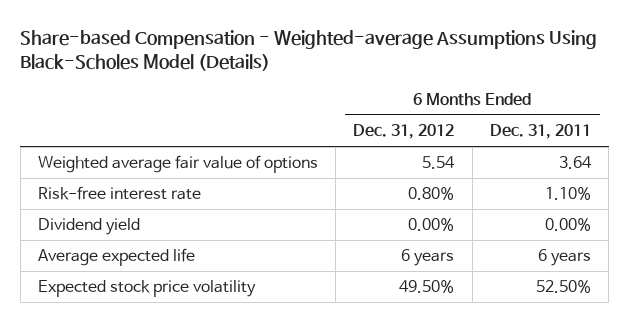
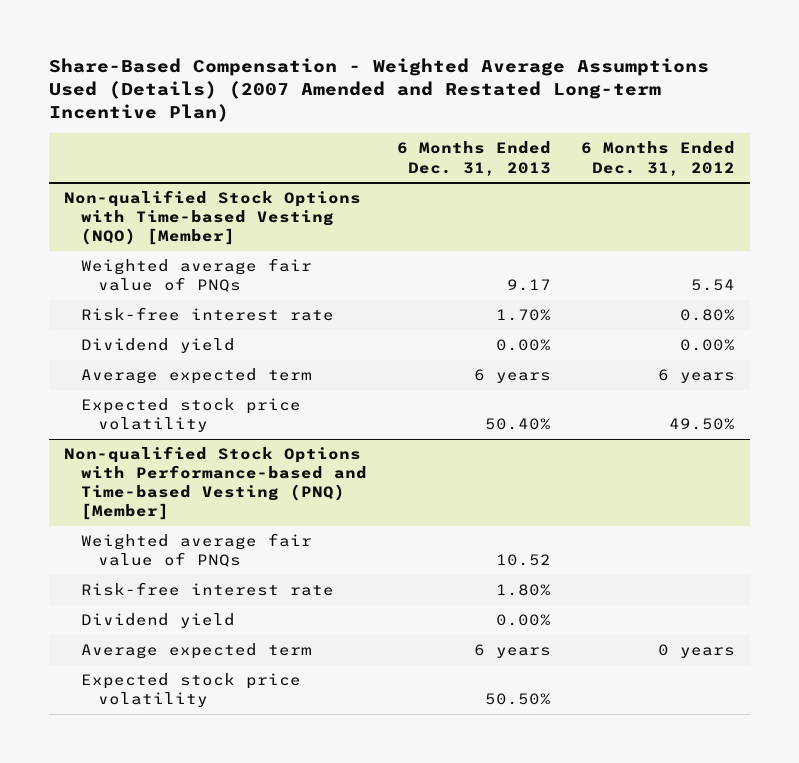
- Share-based Compensation - Weighted-average Assumptions Using Black-Scholes Model (Details)
+ Share-Based Compensation - Weighted Average Assumptions Used (Details) (2007 Amended and Restated Long-term Incentive Plan)
- | 6 Months Ended Dec. 31, 2012 | 6 Months Ended Dec. 31, 2011
+ | 6 Months Ended Dec. 31, 2013 | 6 Months Ended Dec. 31, 2012
- Weighted average fair value of options | 5.54 | 3.64
+ Non-qualified Stock Options with Time-based Vesting (NQO) [Member]
+ Weighted average fair value of PNQs | 9.17 | 5.54
- Average expected life | 6 years | 6 years
+ Average expected term | 6 years | 6 years
+ Non-qualified Stock Options with Performance-based and Time-based Vesting (PNQ) [Member]
+ Weighted average fair value of PNQs | 10.52 |
+ Risk-free interest rate | 1.80% |
+ Dividend yield | 0.00% |
+ Average expected term | 6 years | 0 years
+ Expected stock price volatility | 50.50% |

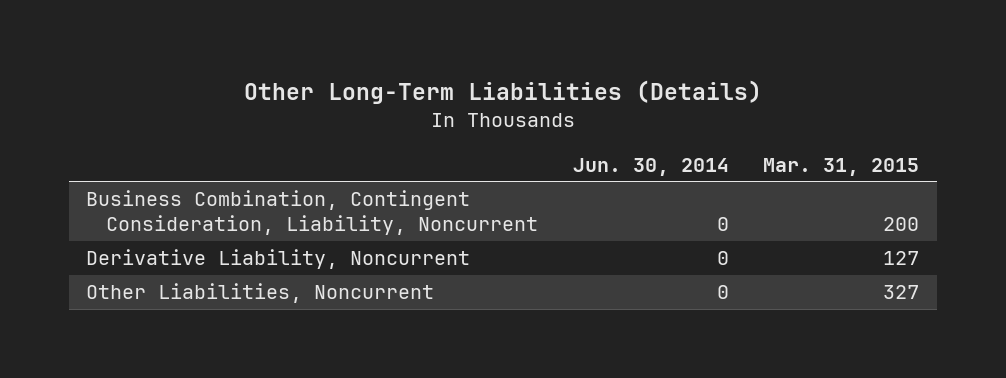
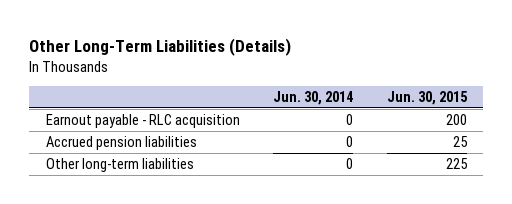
- | Jun. 30, 2014 | Mar. 31, 2015
+ | Jun. 30, 2014 | Jun. 30, 2015
- Business Combination, Contingent Consideration, Liability, Noncurrent | 0 | 200
- Derivative Liability, Noncurrent | 0 | 127
- Other Liabilities, Noncurrent | 0 | 327
+ Earnout payable - RLC acquisition | 0 | 200
+ Accrued pension liabilities | 0 | 25
+ Other long-term liabilities | 0 | 225

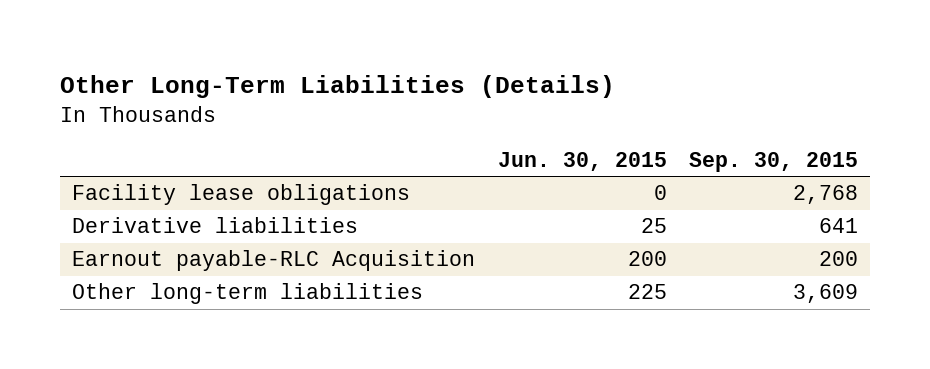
- | Jun. 30, 2014 | Jun. 30, 2015
+ | Jun. 30, 2015 | Sep. 30, 2015
- Earnout payable - RLC acquisition | 0 | 200
- Accrued pension liabilities | 0 | 25
+ Facility lease obligations | 0 | 2,768
+ Derivative liabilities | 25 | 641
+ Earnout payable-RLC Acquisition | 200 | 200

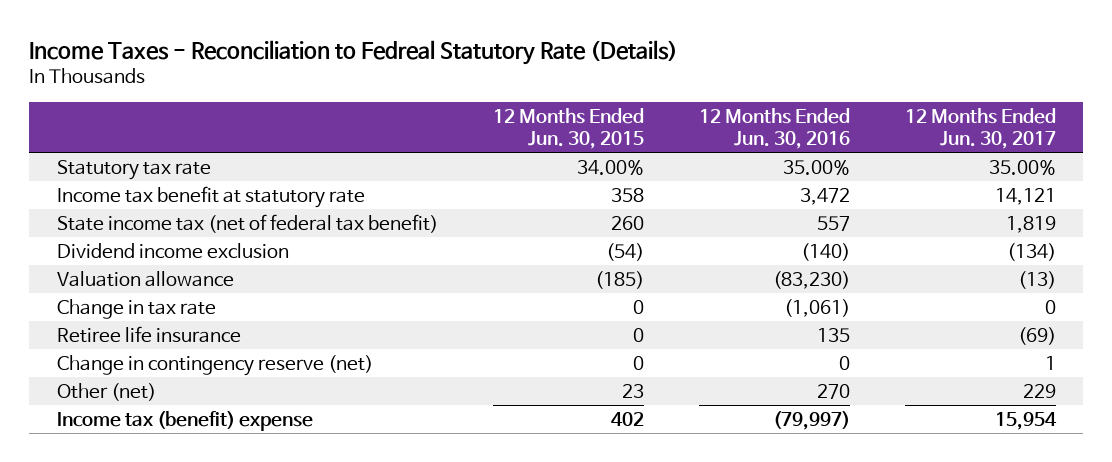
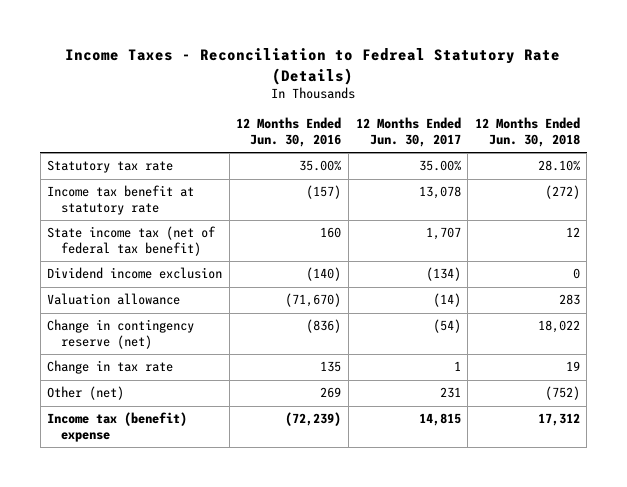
- | 12 Months Ended Jun. 30, 2015 | 12 Months Ended Jun. 30, 2016 | 12 Months Ended Jun. 30, 2017
+ | 12 Months Ended Jun. 30, 2016 | 12 Months Ended Jun. 30, 2017 | 12 Months Ended Jun. 30, 2018
- Income tax benefit at statutory rate | 358 | 3,472 | 14,121
- State income tax (net of federal tax benefit) | 260 | 557 | 1,819
+ Income tax benefit at statutory rate | (157) | 13,078 | (272)
+ State income tax (net of federal tax benefit) | 160 | 1,707 | 12
- Valuation allowance | (185) | (83,230) | (13)
- Change in tax rate | 0 | (1,061) | 0
- Retiree life insurance | 0 | 135 | (69)
- Change in contingency reserve (net) | 0 | 0 | 1
- Other (net) | 23 | 270 | 229
- Income tax (benefit) expense | 402 | (79,997) | 15,954
+ Valuation allowance | (71,670) | (14) | 283
+ Change in contingency reserve (net) | (836) | (54) | 18,022
+ Change in tax rate | 135 | 1 | 19
+ Other (net) | 269 | 231 | (752)
+ Income tax (benefit) expense | (72,239) | 14,815 | 17,312

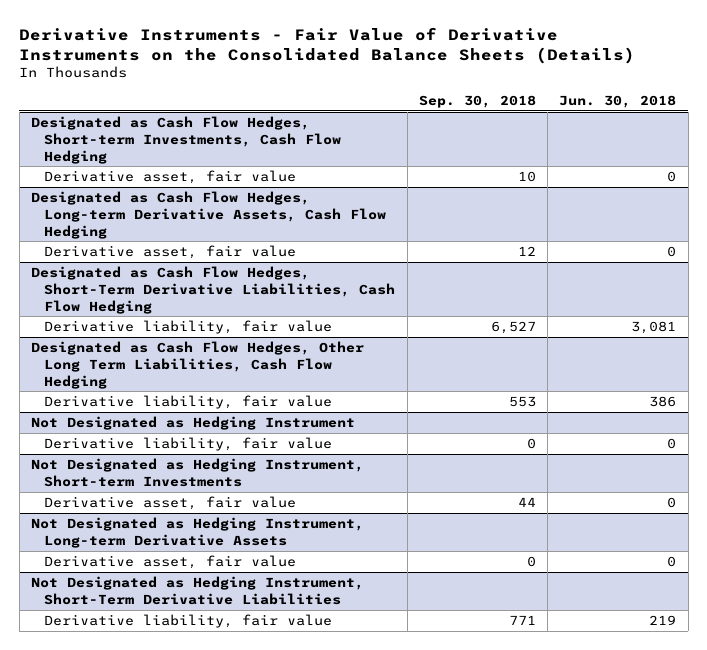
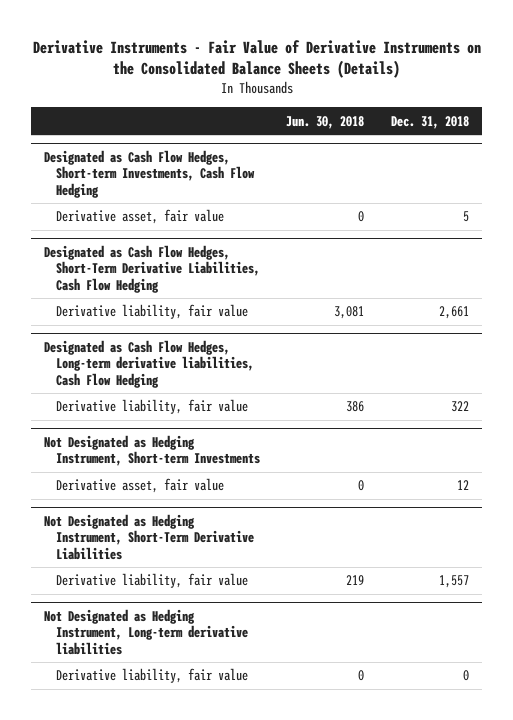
- | Sep. 30, 2018 | Jun. 30, 2018
+ | Jun. 30, 2018 | Dec. 31, 2018
- Designated as Cash Flow Hedges, Long-term Derivative Assets, Cash Flow Hedging
- Derivative asset, fair value | 12 | 0
- Designated as Cash Flow Hedges, Other Long Term Liabilities, Cash Flow Hedging
+ Designated as Cash Flow Hedges, Long-term derivative liabilities, Cash Flow Hedging
- Not Designated as Hedging Instrument
- Derivative liability, fair value | 0 | 0
- Not Designated as Hedging Instrument, Long-term Derivative Assets
- Derivative asset, fair value | 0 | 0
+ Not Designated as Hedging Instrument, Long-term derivative liabilities
+ Derivative liability, fair value | 0 | 0

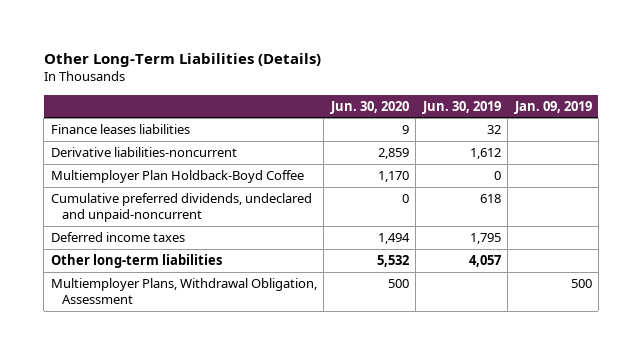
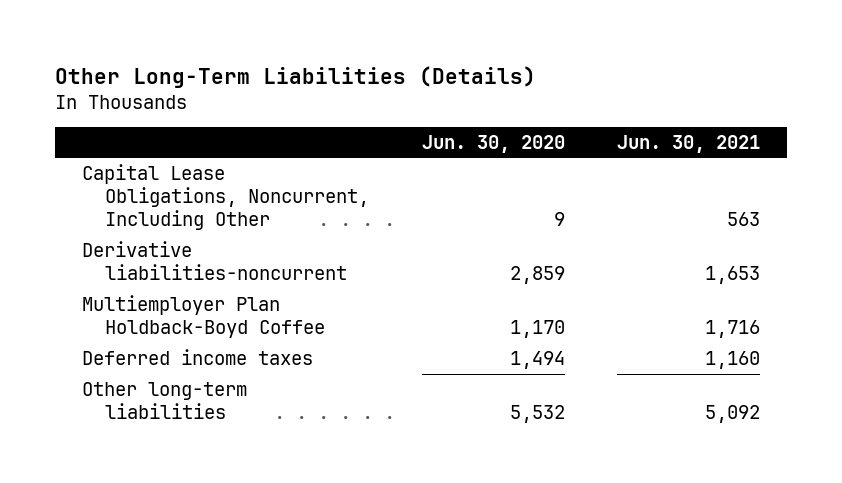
- | Jun. 30, 2020 | Jun. 30, 2019 | Jan. 09, 2019
+ | Jun. 30, 2020 | Jun. 30, 2021
- Finance leases liabilities | 9 | 32 |
+ Capital Lease Obligations, Noncurrent, Including Other | 9 | 563
- Cumulative preferred dividends, undeclared and unpaid-noncurrent | 0 | 618 |
- Multiemployer Plans, Withdrawal Obligation, Assessment | 500 | | 500

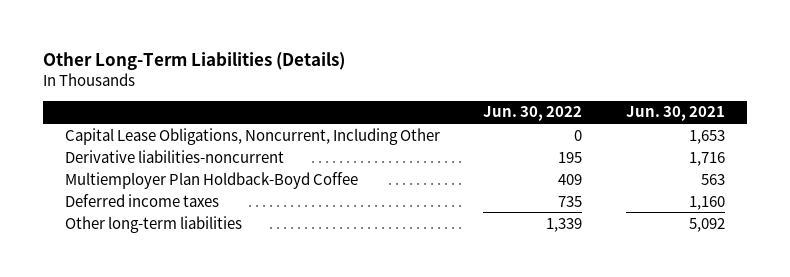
- | Jun. 30, 2020 | Jun. 30, 2021
+ | Jun. 30, 2022 | Jun. 30, 2021
- Capital Lease Obligations, Noncurrent, Including Other | 9 | 563
- Derivative liabilities-noncurrent | 2,859 | 1,653
- Multiemployer Plan Holdback-Boyd Coffee | 1,170 | 1,716
+ Capital Lease Obligations, Noncurrent, Including Other | 0 | 1,653
+ Derivative liabilities-noncurrent | 195 | 1,716
+ Multiemployer Plan Holdback-Boyd Coffee | 409 | 563

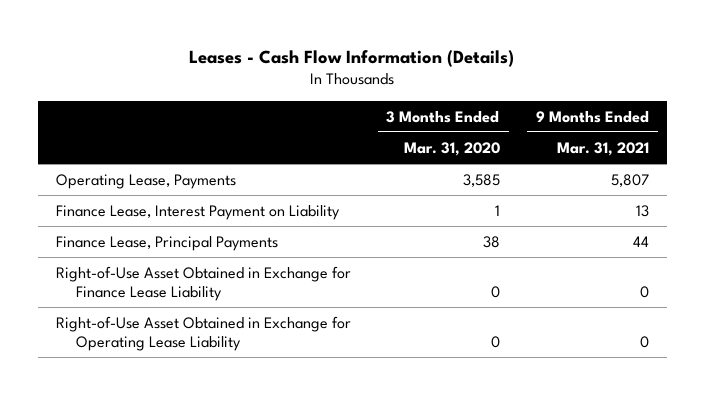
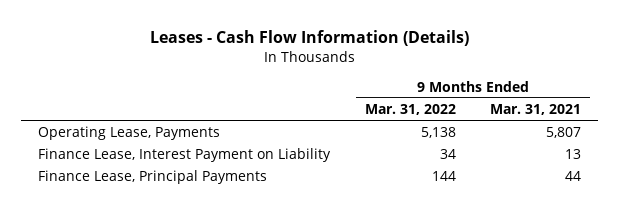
- | 3 Months Ended Mar. 31, 2020 | 9 Months Ended Mar. 31, 2021
+ | 9 Months Ended Mar. 31, 2022 | 9 Months Ended Mar. 31, 2021
- Right-of-Use Asset Obtained in Exchange for Finance Lease Liability | 0 | 0
- Right-of-Use Asset Obtained in Exchange for Operating Lease Liability | 0 | 0

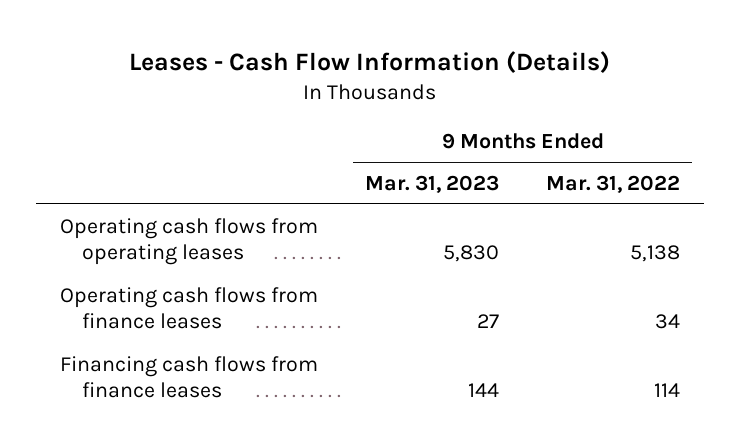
- | 9 Months Ended Mar. 31, 2022 | 9 Months Ended Mar. 31, 2021
+ | 9 Months Ended Mar. 31, 2023 | 9 Months Ended Mar. 31, 2022
- Operating Lease, Payments | 5,138 | 5,807
- Finance Lease, Interest Payment on Liability | 34 | 13
- Finance Lease, Principal Payments | 144 | 44
+ Operating cash flows from operating leases | 5,830 | 5,138
+ Operating cash flows from finance leases | 27 | 34
+ Financing cash flows from finance leases | 144 | 114

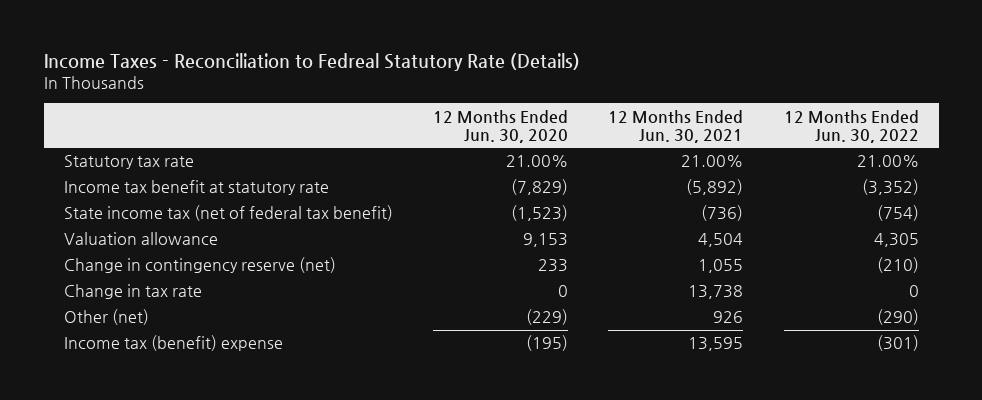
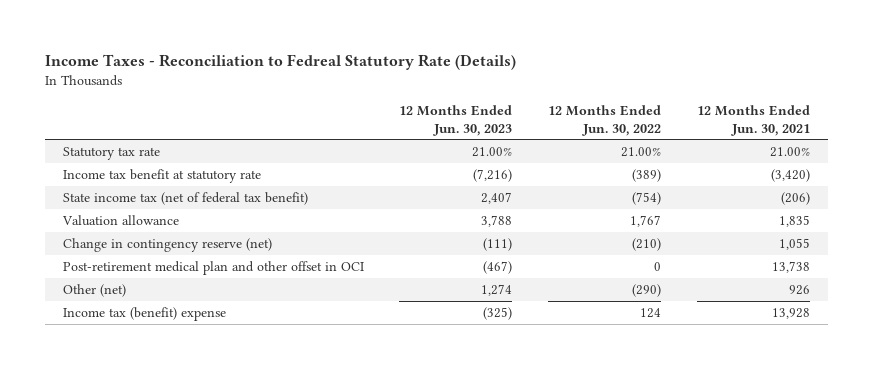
- | 12 Months Ended Jun. 30, 2020 | 12 Months Ended Jun. 30, 2021 | 12 Months Ended Jun. 30, 2022
+ | 12 Months Ended Jun. 30, 2023 | 12 Months Ended Jun. 30, 2022 | 12 Months Ended Jun. 30, 2021
- Income tax benefit at statutory rate | (7,829) | (5,892) | (3,352)
- State income tax (net of federal tax benefit) | (1,523) | (736) | (754)
- Valuation allowance | 9,153 | 4,504 | 4,305
+ Income tax benefit at statutory rate | (7,216) | (389) | (3,420)
+ State income tax (net of federal tax benefit) | 2,407 | (754) | (206)
+ Valuation allowance | 3,788 | 1,767 | 1,835
- Change in tax rate | 0 | 13,738 | 0
+ Post-retirement medical plan and other offset in OCI | (467) | 0 | 13,738
- Income tax (benefit) expense | (195) | 13,595 | (301)
+ Income tax (benefit) expense | (325) | 124 | 13,928

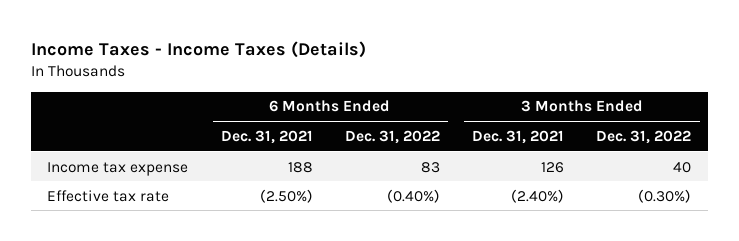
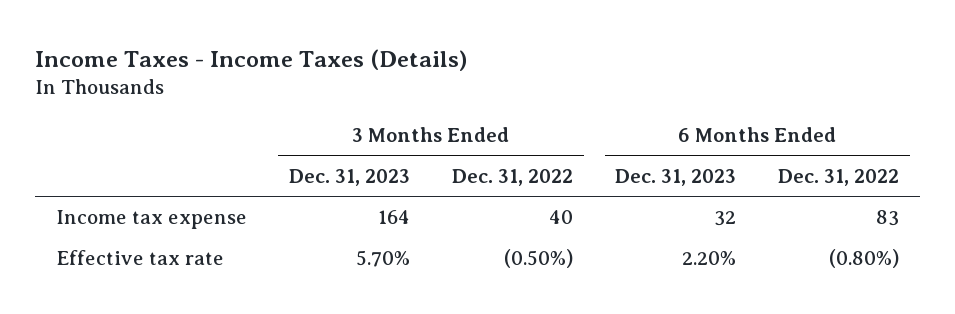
- | 6 Months Ended Dec. 31, 2021 | 6 Months Ended Dec. 31, 2022 | 3 Months Ended Dec. 31, 2021 | 3 Months Ended Dec. 31, 2022
+ | 3 Months Ended Dec. 31, 2023 | 3 Months Ended Dec. 31, 2022 | 6 Months Ended Dec. 31, 2023 | 6 Months Ended Dec. 31, 2022
- Effective tax rate | (2.50%) | (0.40%) | (2.40%) | (0.30%)
+ Effective tax rate | 5.70% | (0.50%) | 2.20% | (0.80%)

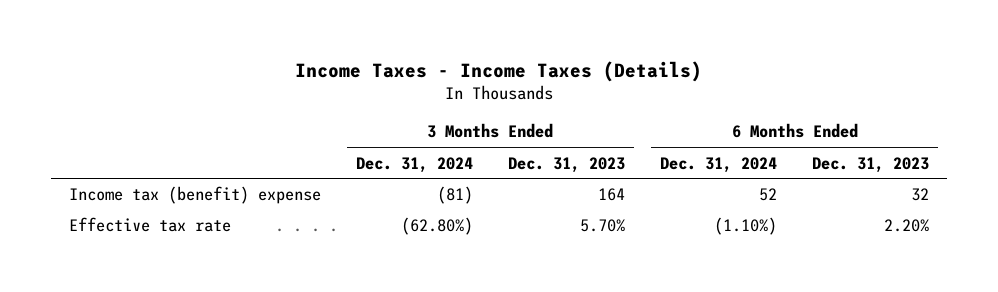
- | 3 Months Ended Dec. 31, 2023 | 3 Months Ended Dec. 31, 2022 | 6 Months Ended Dec. 31, 2023 | 6 Months Ended Dec. 31, 2022
+ | 3 Months Ended Dec. 31, 2024 | 3 Months Ended Dec. 31, 2023 | 6 Months Ended Dec. 31, 2024 | 6 Months Ended Dec. 31, 2023
- Income tax expense | 164 | 40 | 32 | 83
+ Income tax (benefit) expense | (81) | 164 | 52 | 32

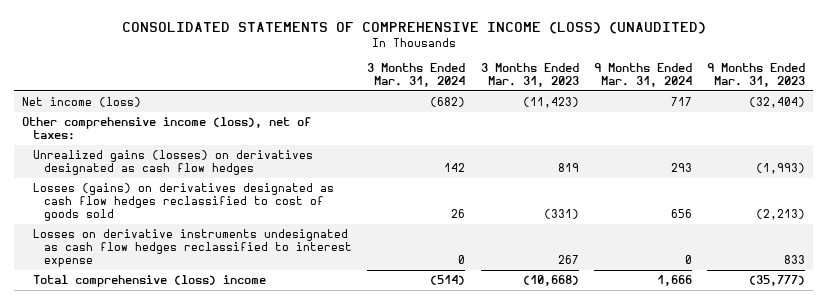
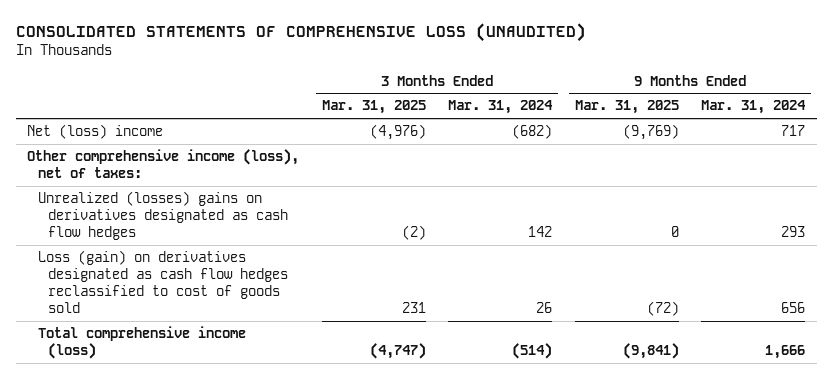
- CONSOLIDATED STATEMENTS OF COMPREHENSIVE INCOME (LOSS) (UNAUDITED)
+ CONSOLIDATED STATEMENTS OF COMPREHENSIVE LOSS (UNAUDITED)
- | 3 Months Ended Mar. 31, 2024 | 3 Months Ended Mar. 31, 2023 | 9 Months Ended Mar. 31, 2024 | 9 Months Ended Mar. 31, 2023
+ | 3 Months Ended Mar. 31, 2025 | 3 Months Ended Mar. 31, 2024 | 9 Months Ended Mar. 31, 2025 | 9 Months Ended Mar. 31, 2024
- Net income (loss) | (682) | (11,423) | 717 | (32,404)
+ Net (loss) income | (4,976) | (682) | (9,769) | 717
- Unrealized gains (losses) on derivatives designated as cash flow hedges | 142 | 819 | 293 | (1,993)
- Losses (gains) on derivatives designated as cash flow hedges reclassified to cost of goods sold | 26 | (331) | 656 | (2,213)
- Losses on derivative instruments undesignated as cash flow hedges reclassified to interest expense | 0 | 267 | 0 | 833
- Total comprehensive (loss) income | (514) | (10,668) | 1,666 | (35,777)
+ Unrealized (losses) gains on derivatives designated as cash flow hedges | (2) | 142 | 0 | 293
+ Loss (gain) on derivatives designated as cash flow hedges reclassified to cost of goods sold | 231 | 26 | (72) | 656
+ Total comprehensive income (loss) | (4,747) | (514) | (9,841) | 1,666

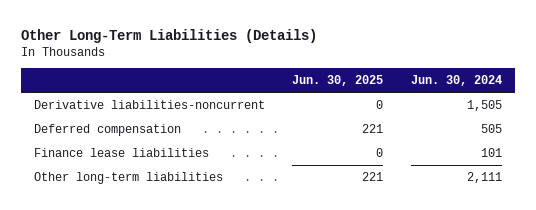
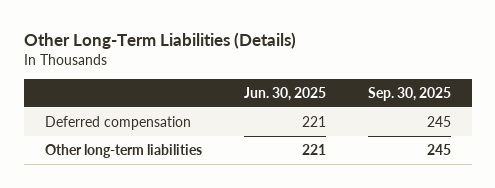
- | Jun. 30, 2025 | Jun. 30, 2024
+ | Jun. 30, 2025 | Sep. 30, 2025
- Derivative liabilities-noncurrent | 0 | 1,505
- Finance lease liabilities | 0 | 101

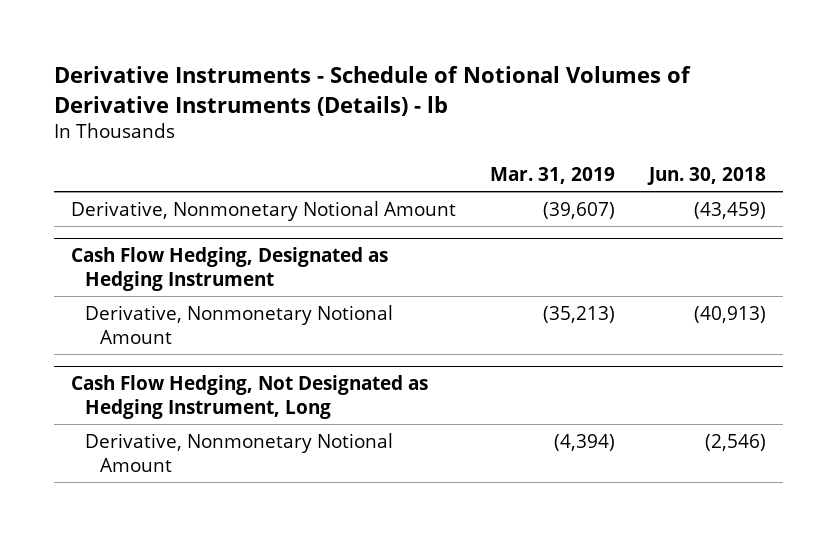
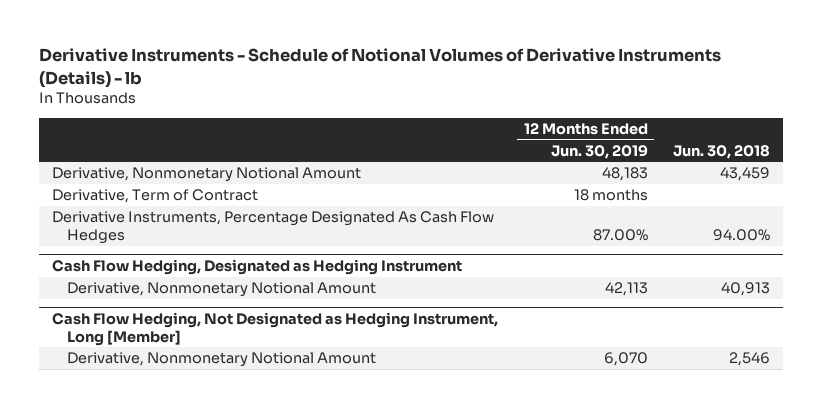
- | Mar. 31, 2019 | Jun. 30, 2018
+ | 12 Months Ended Jun. 30, 2019 | Jun. 30, 2018
- Derivative, Nonmonetary Notional Amount | (39,607) | (43,459)
+ Derivative, Nonmonetary Notional Amount | 48,183 | 43,459
+ Derivative, Term of Contract | 18 months |
+ Derivative Instruments, Percentage Designated As Cash Flow Hedges | 87.00% | 94.00%
@ Cash Flow Hedging, Designated as Hedging Instrument
- Derivative, Nonmonetary Notional Amount | (35,213) | (40,913)
- Cash Flow Hedging, Not Designated as Hedging Instrument, Long
- Derivative, Nonmonetary Notional Amount | (4,394) | (2,546)
@ Cash Flow Hedging, Designated as Hedging Instrument
+ Derivative, Nonmonetary Notional Amount | 42,113 | 40,913
+ Cash Flow Hedging, Not Designated as Hedging Instrument, Long [Member]
+ Derivative, Nonmonetary Notional Amount | 6,070 | 2,546

